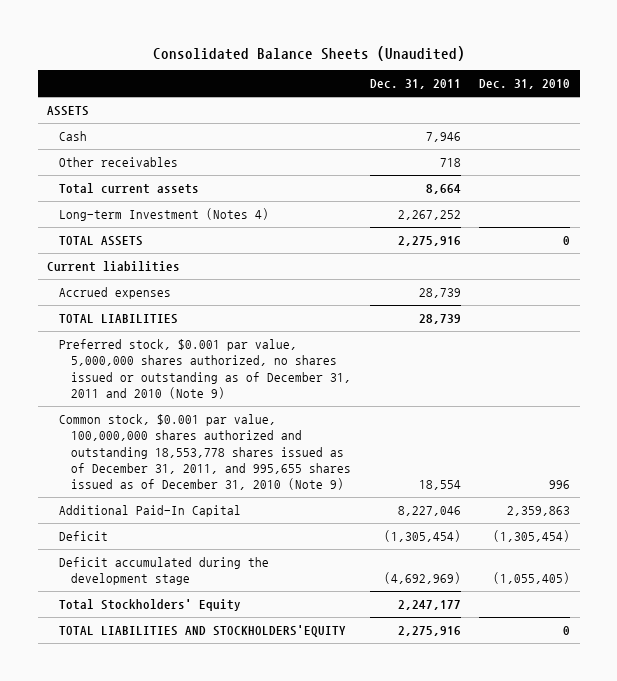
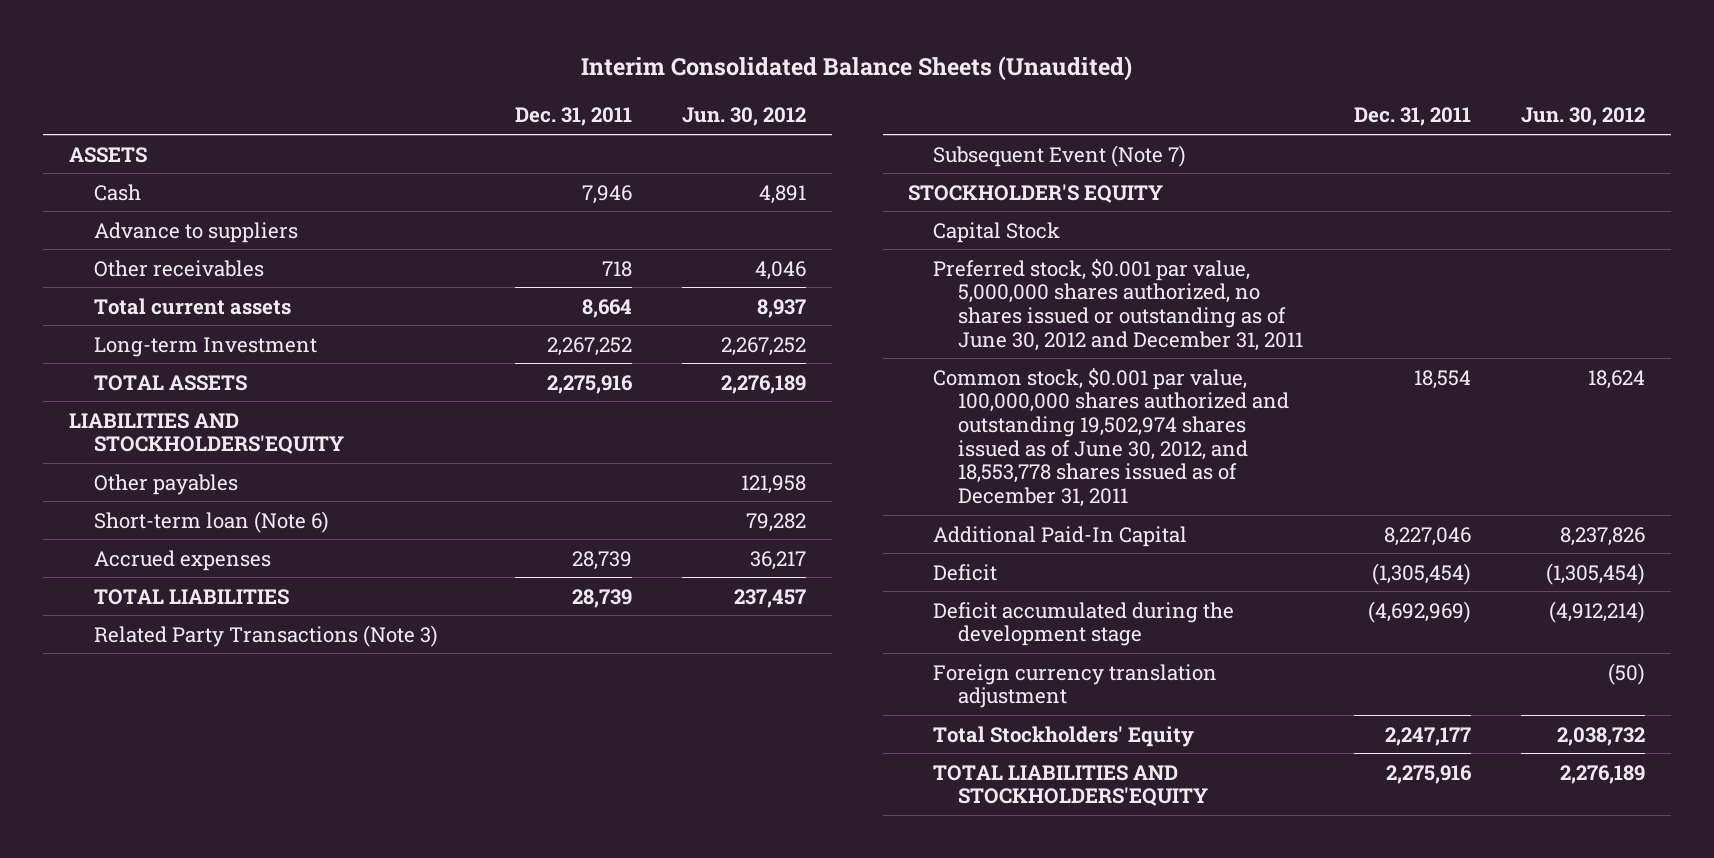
- Consolidated Balance Sheets (Unaudited)
+ Interim Consolidated Balance Sheets (Unaudited)
- | Dec. 31, 2011 | Dec. 31, 2010
+ | Dec. 31, 2011 | Jun. 30, 2012
+ Advance to suppliers
- Long-term Investment (Notes 4) | 2,267,252 |
+ Long-term Investment | 2,267,252 | 2,267,252
- Current liabilities
+ LIABILITIES AND STOCKHOLDERS'EQUITY
+ Other payables | | 121,958
+ Short-term loan (Note 6) | | 79,282
- Preferred stock, $0.001 par value, 5,000,000 shares authorized, no shares issued or outstanding as of December 31, 2011 and 2010 (Note 9)
- Common stock, $0.001 par value, 100,000,000 shares authorized and outstanding 18,553,778 shares issued as of December 31, 2011, and 995,655 shares issued as of December 31, 2010 (Note 9) | 18,554 | 996
+ Related Party Transactions (Note 3)
+ Subsequent Event (Note 7)
+ STOCKHOLDER'S EQUITY
+ Capital Stock
+ Preferred stock, $0.001 par value, 5,000,000 shares authorized, no shares issued or outstanding as of June 30, 2012 and December 31, 2011
+ Common stock, $0.001 par value, 100,000,000 shares authorized and outstanding 19,502,974 shares issued as of June 30, 2012, and 18,553,778 shares issued as of December 31, 2011 | 18,554 | 18,624
+ Foreign currency translation adjustment | | (50)

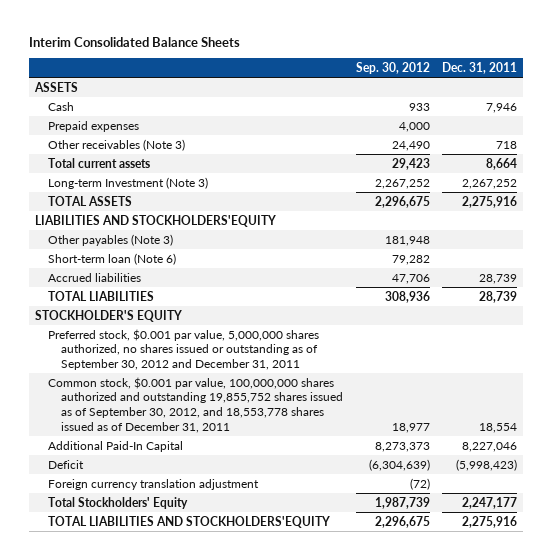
- Interim Consolidated Balance Sheets (Unaudited)
+ Interim Consolidated Balance Sheets
- | Dec. 31, 2011 | Jun. 30, 2012
+ | Sep. 30, 2012 | Dec. 31, 2011
- Advance to suppliers
- Other receivables | 718 | 4,046
+ Prepaid expenses | 4,000 |
+ Other receivables (Note 3) | 24,490 | 718
- Long-term Investment | 2,267,252 | 2,267,252
+ Long-term Investment (Note 3) | 2,267,252 | 2,267,252
- Other payables | | 121,958
+ Other payables (Note 3) | 181,948 |
- Accrued expenses | 28,739 | 36,217
+ Accrued liabilities | 47,706 | 28,739
- Related Party Transactions (Note 3)
- Subsequent Event (Note 7)
- Capital Stock
- Preferred stock, $0.001 par value, 5,000,000 shares authorized, no shares issued or outstanding as of June 30, 2012 and December 31, 2011
- Common stock, $0.001 par value, 100,000,000 shares authorized and outstanding 19,502,974 shares issued as of June 30, 2012, and 18,553,778 shares issued as of December 31, 2011 | 18,554 | 18,624
+ Preferred stock, $0.001 par value, 5,000,000 shares authorized, no shares issued or outstanding as of September 30, 2012 and December 31, 2011
+ Common stock, $0.001 par value, 100,000,000 shares authorized and outstanding 19,855,752 shares issued as of September 30, 2012, and 18,553,778 shares issued as of December 31, 2011 | 18,977 | 18,554
- Deficit | (1,305,454) | (1,305,454)
- Deficit accumulated during the development stage | (4,692,969) | (4,912,214)
+ Deficit | (6,304,639) | (5,998,423)

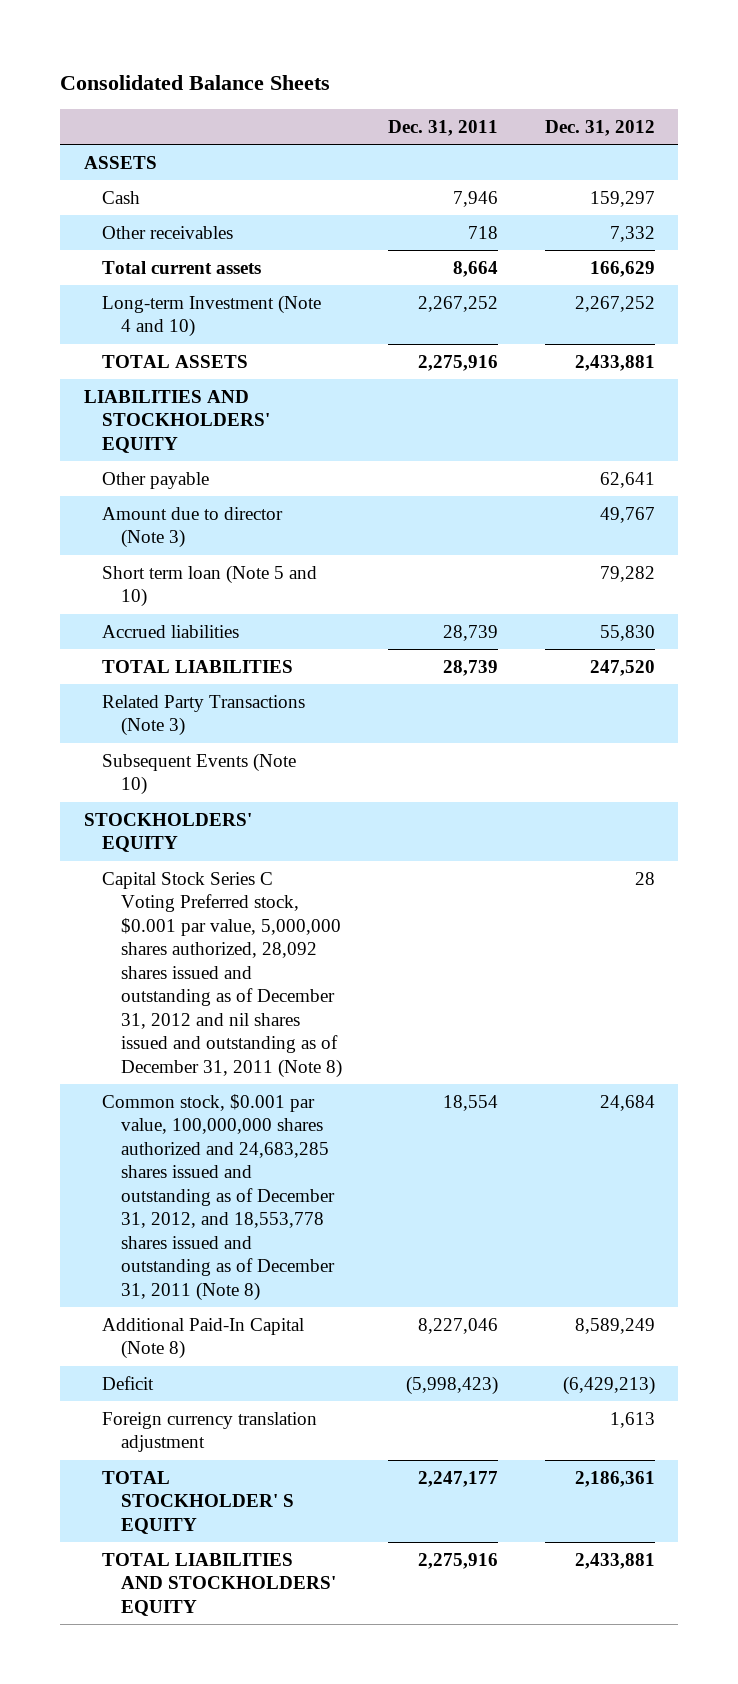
- Interim Consolidated Balance Sheets
+ Consolidated Balance Sheets
- | Sep. 30, 2012 | Dec. 31, 2011
+ | Dec. 31, 2011 | Dec. 31, 2012
- Prepaid expenses | 4,000 |
- Other receivables (Note 3) | 24,490 | 718
+ Other receivables | 718 | 7,332
- Long-term Investment (Note 3) | 2,267,252 | 2,267,252
+ Long-term Investment (Note 4 and 10) | 2,267,252 | 2,267,252
- LIABILITIES AND STOCKHOLDERS'EQUITY
- Other payables (Note 3) | 181,948 |
- Short-term loan (Note 6) | 79,282 |
+ LIABILITIES AND STOCKHOLDERS' EQUITY
+ Other payable | | 62,641
+ Amount due to director (Note 3) | | 49,767
+ Short term loan (Note 5 and 10) | | 79,282
- STOCKHOLDER'S EQUITY
- Preferred stock, $0.001 par value, 5,000,000 shares authorized, no shares issued or outstanding as of September 30, 2012 and December 31, 2011
- Common stock, $0.001 par value, 100,000,000 shares authorized and outstanding 19,855,752 shares issued as of September 30, 2012, and 18,553,778 shares issued as of December 31, 2011 | 18,977 | 18,554
- Additional Paid-In Capital | 8,273,373 | 8,227,046
+ Related Party Transactions (Note 3)
+ Subsequent Events (Note 10)
+ STOCKHOLDERS' EQUITY
+ Capital Stock Series C Voting Preferred stock, $0.001 par value, 5,000,000 shares authorized, 28,092 shares issued and outstanding as of December 31, 2012 and nil shares issued and outstanding as of December 31, 2011 (Note 8) | | 28
+ Common stock, $0.001 par value, 100,000,000 shares authorized and 24,683,285 shares issued and outstanding as of December 31, 2012, and 18,553,778 shares issued and outstanding as of December 31, 2011 (Note 8) | 18,554 | 24,684
+ Additional Paid-In Capital (Note 8) | 8,227,046 | 8,589,249
- Total Stockholders' Equity | 1,987,739 | 2,247,177
- TOTAL LIABILITIES AND STOCKHOLDERS'EQUITY | 2,296,675 | 2,275,916
+ TOTAL STOCKHOLDER' S EQUITY | 2,247,177 | 2,186,361
+ TOTAL LIABILITIES AND STOCKHOLDERS' EQUITY | 2,275,916 | 2,433,881

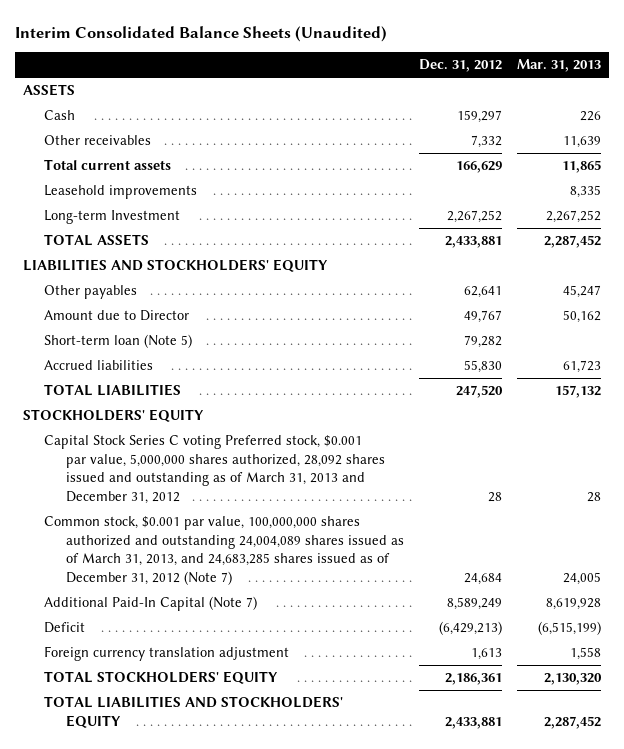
- Consolidated Balance Sheets
+ Interim Consolidated Balance Sheets (Unaudited)
- | Dec. 31, 2011 | Dec. 31, 2012
+ | Dec. 31, 2012 | Mar. 31, 2013
- Long-term Investment (Note 4 and 10) | 2,267,252 | 2,267,252
+ Leasehold improvements | | 8,335
+ Long-term Investment | 2,267,252 | 2,267,252
- Other payable | | 62,641
- Amount due to director (Note 3) | | 49,767
- Short term loan (Note 5 and 10) | | 79,282
+ Other payables | 62,641 | 45,247
+ Amount due to Director | 49,767 | 50,162
+ Short-term loan (Note 5) | 79,282 |
- Related Party Transactions (Note 3)
- Subsequent Events (Note 10)
- Capital Stock Series C Voting Preferred stock, $0.001 par value, 5,000,000 shares authorized, 28,092 shares issued and outstanding as of December 31, 2012 and nil shares issued and outstanding as of December 31, 2011 (Note 8) | | 28
- Common stock, $0.001 par value, 100,000,000 shares authorized and 24,683,285 shares issued and outstanding as of December 31, 2012, and 18,553,778 shares issued and outstanding as of December 31, 2011 (Note 8) | 18,554 | 24,684
- Additional Paid-In Capital (Note 8) | 8,227,046 | 8,589,249
+ Capital Stock Series C voting Preferred stock, $0.001 par value, 5,000,000 shares authorized, 28,092 shares issued and outstanding as of March 31, 2013 and December 31, 2012 | 28 | 28
+ Common stock, $0.001 par value, 100,000,000 shares authorized and outstanding 24,004,089 shares issued as of March 31, 2013, and 24,683,285 shares issued as of December 31, 2012 (Note 7) | 24,684 | 24,005
+ Additional Paid-In Capital (Note 7) | 8,589,249 | 8,619,928
- TOTAL STOCKHOLDER' S EQUITY | 2,247,177 | 2,186,361
+ TOTAL STOCKHOLDERS' EQUITY | 2,186,361 | 2,130,320

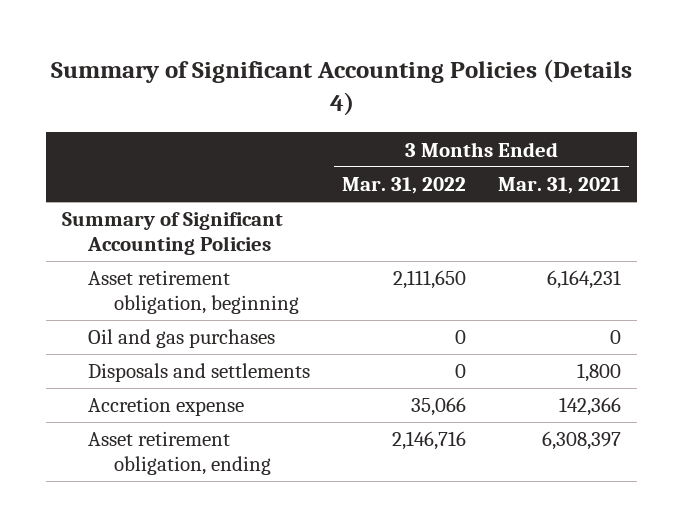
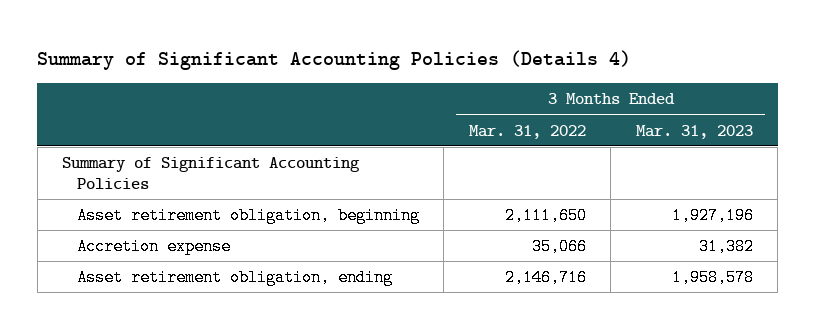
- | 3 Months Ended Mar. 31, 2022 | 3 Months Ended Mar. 31, 2021
+ | 3 Months Ended Mar. 31, 2022 | 3 Months Ended Mar. 31, 2023
- Oil and gas purchases | 0 | 0
- Disposals and settlements | 0 | 1,800

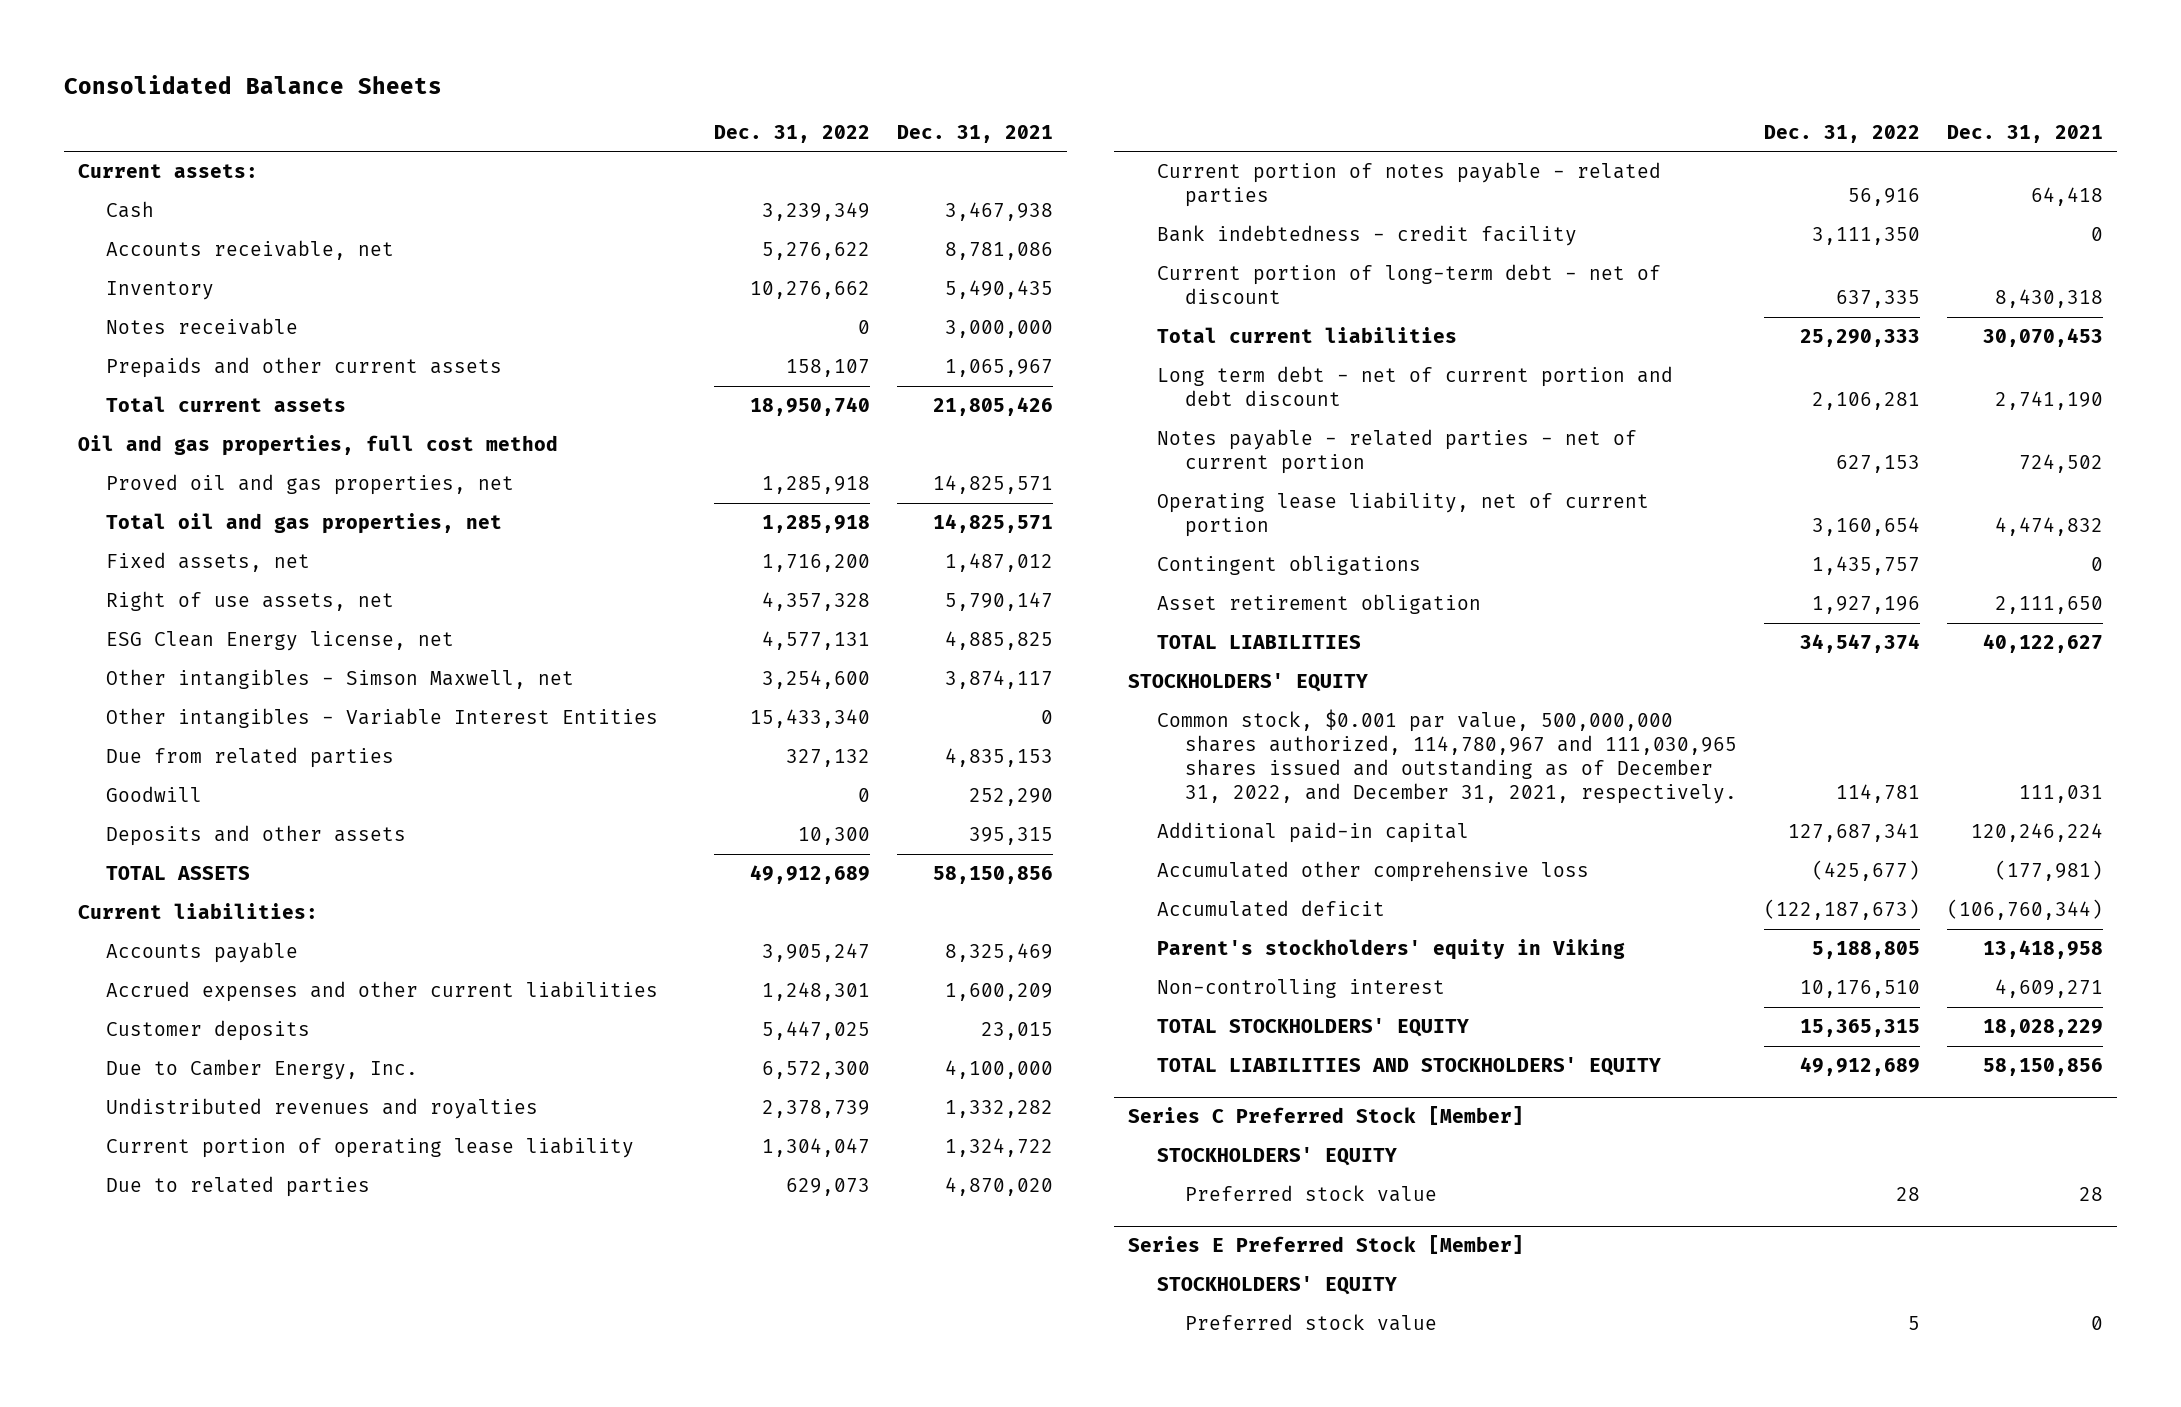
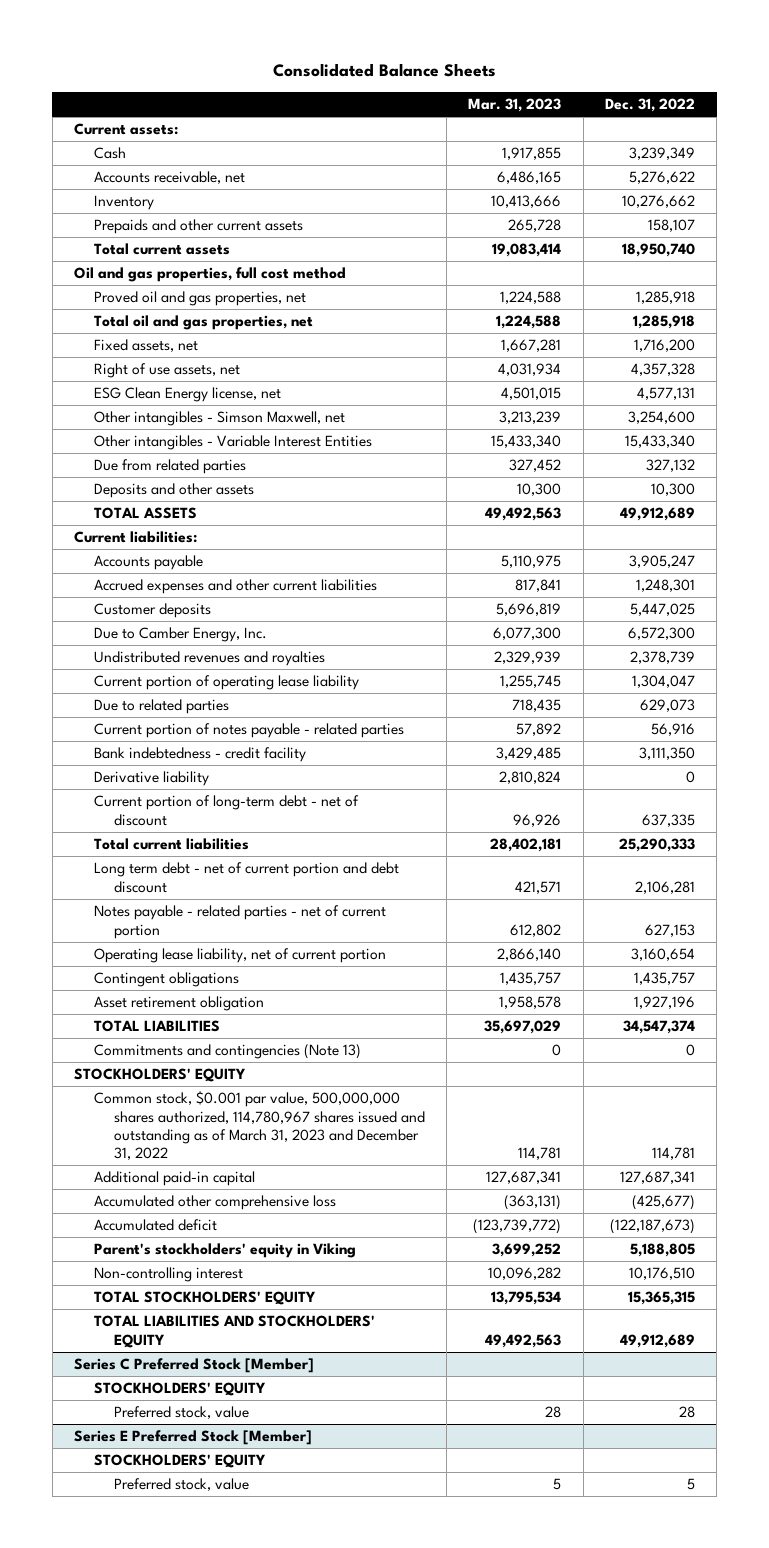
- | Dec. 31, 2022 | Dec. 31, 2021
+ | Mar. 31, 2023 | Dec. 31, 2022
- Notes receivable | 0 | 3,000,000
- Goodwill | 0 | 252,290
+ Derivative liability | 2,810,824 | 0
+ Commitments and contingencies (Note 13) | 0 | 0
- Common stock, $0.001 par value, 500,000,000 shares authorized, 114,780,967 and 111,030,965 shares issued and outstanding as of December 31, 2022, and December 31, 2021, respectively. | 114,781 | 111,031
+ Common stock, $0.001 par value, 500,000,000 shares authorized, 114,780,967 shares issued and outstanding as of March 31, 2023 and December 31, 2022 | 114,781 | 114,781
@ Series C Preferred Stock [Member]
- Preferred stock value | 28 | 28
+ Preferred stock, value | 28 | 28
@ Series E Preferred Stock [Member]
- Preferred stock value | 5 | 0
+ Preferred stock, value | 5 | 5

